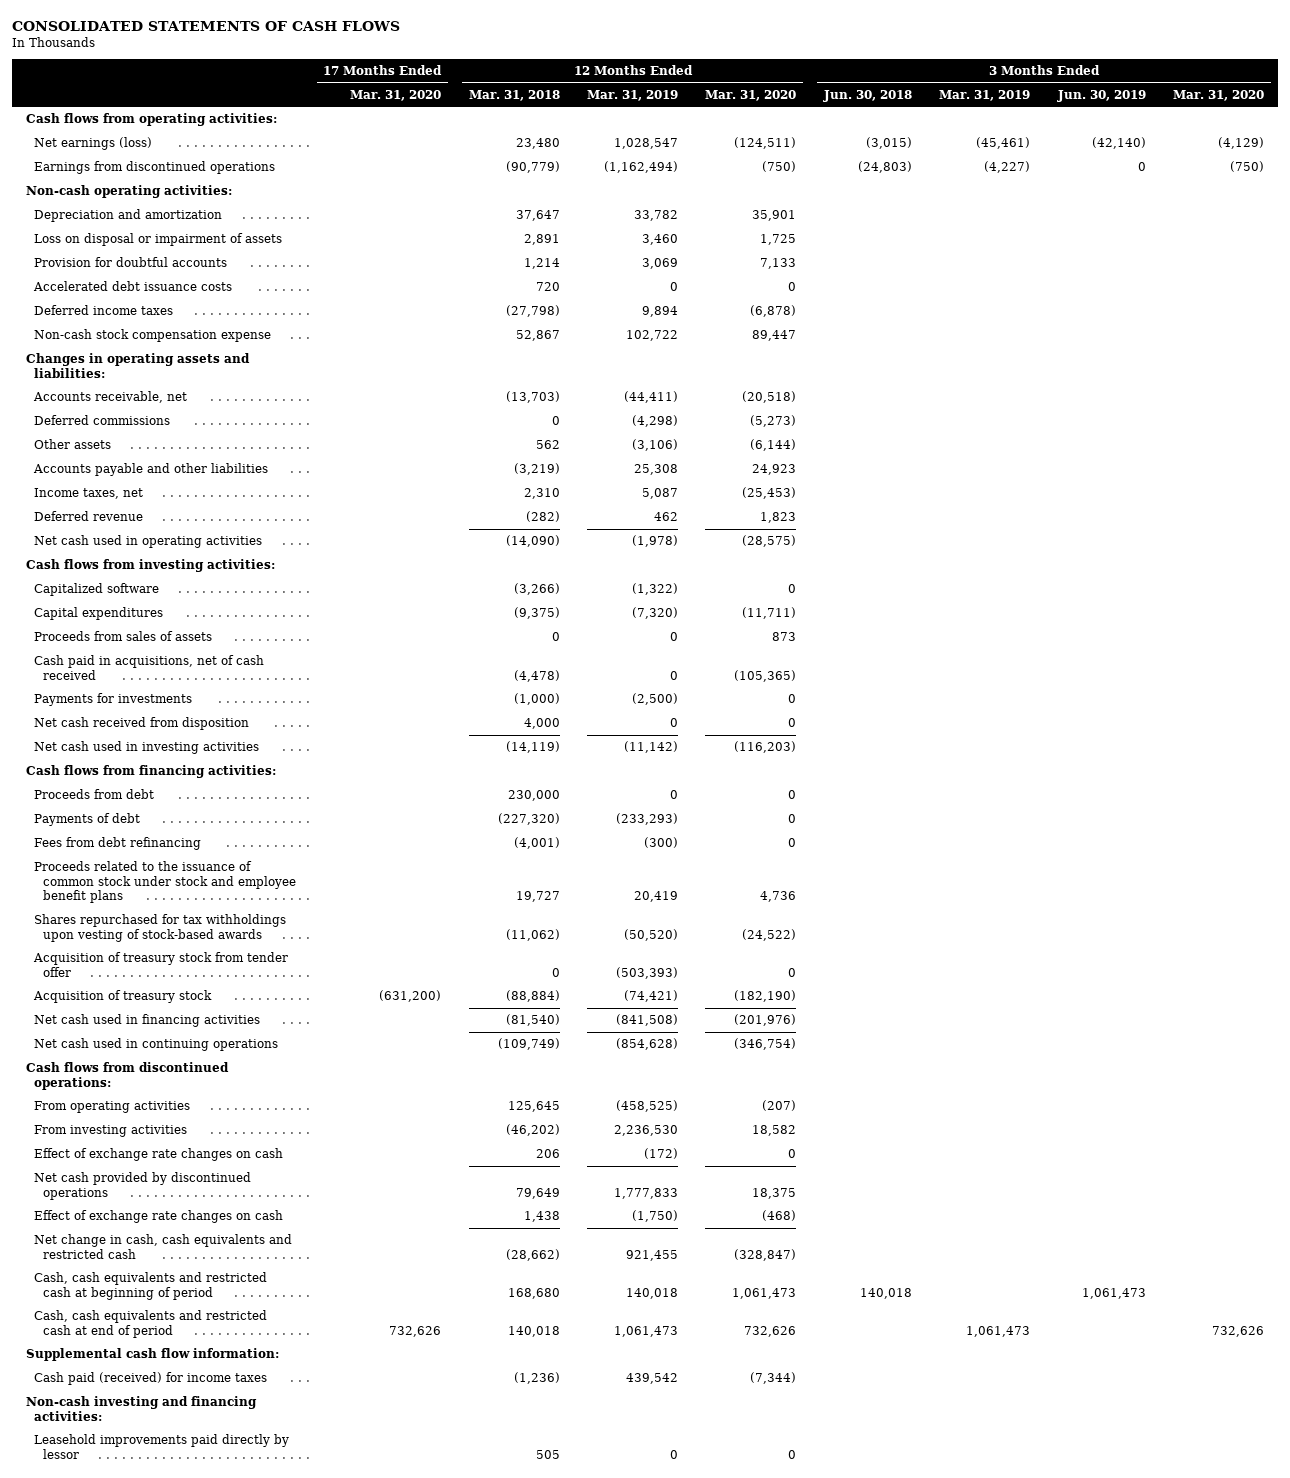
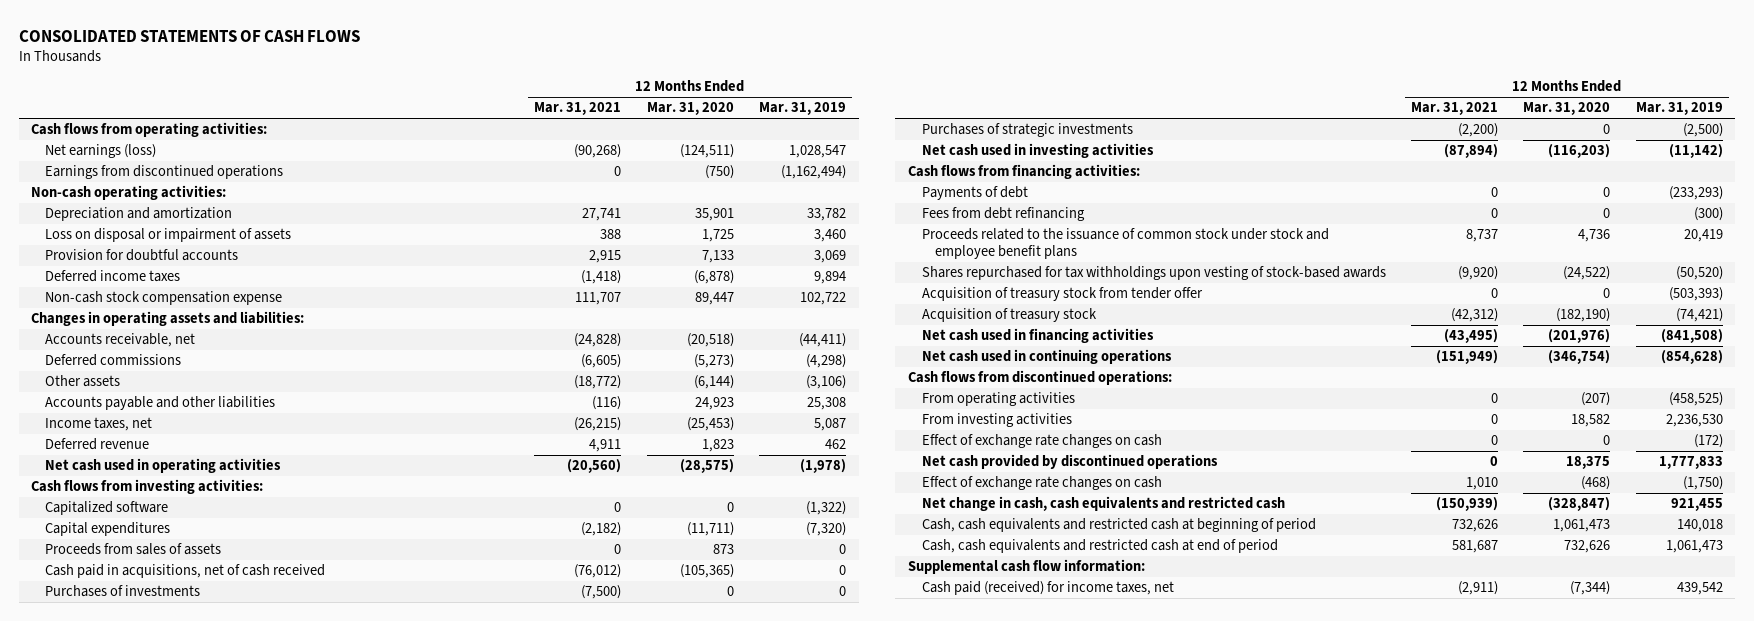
- | 17 Months Ended Mar. 31, 2020 | 12 Months Ended Mar. 31, 2018 | 12 Months Ended Mar. 31, 2019 | 12 Months Ended Mar. 31, 2020 | 3 Months Ended Jun. 30, 2018 | 3 Months Ended Mar. 31, 2019 | 3 Months Ended Jun. 30, 2019 | 3 Months Ended Mar. 31, 2020
+ | 12 Months Ended Mar. 31, 2021 | 12 Months Ended Mar. 31, 2020 | 12 Months Ended Mar. 31, 2019
- Accelerated debt issuance costs | | 720 | 0 | 0 | | | |
- Payments for investments | | (1,000) | (2,500) | 0 | | | |
- Net cash received from disposition | | 4,000 | 0 | 0 | | | |
+ Purchases of investments | (7,500) | 0 | 0
+ Purchases of strategic investments | (2,200) | 0 | (2,500)
- Proceeds from debt | | 230,000 | 0 | 0 | | | |
- Cash paid (received) for income taxes | | (1,236) | 439,542 | (7,344) | | | |
- Non-cash investing and financing activities:
- Leasehold improvements paid directly by lessor | | 505 | 0 | 0 | | | |
+ Cash paid (received) for income taxes, net | (2,911) | (7,344) | 439,542

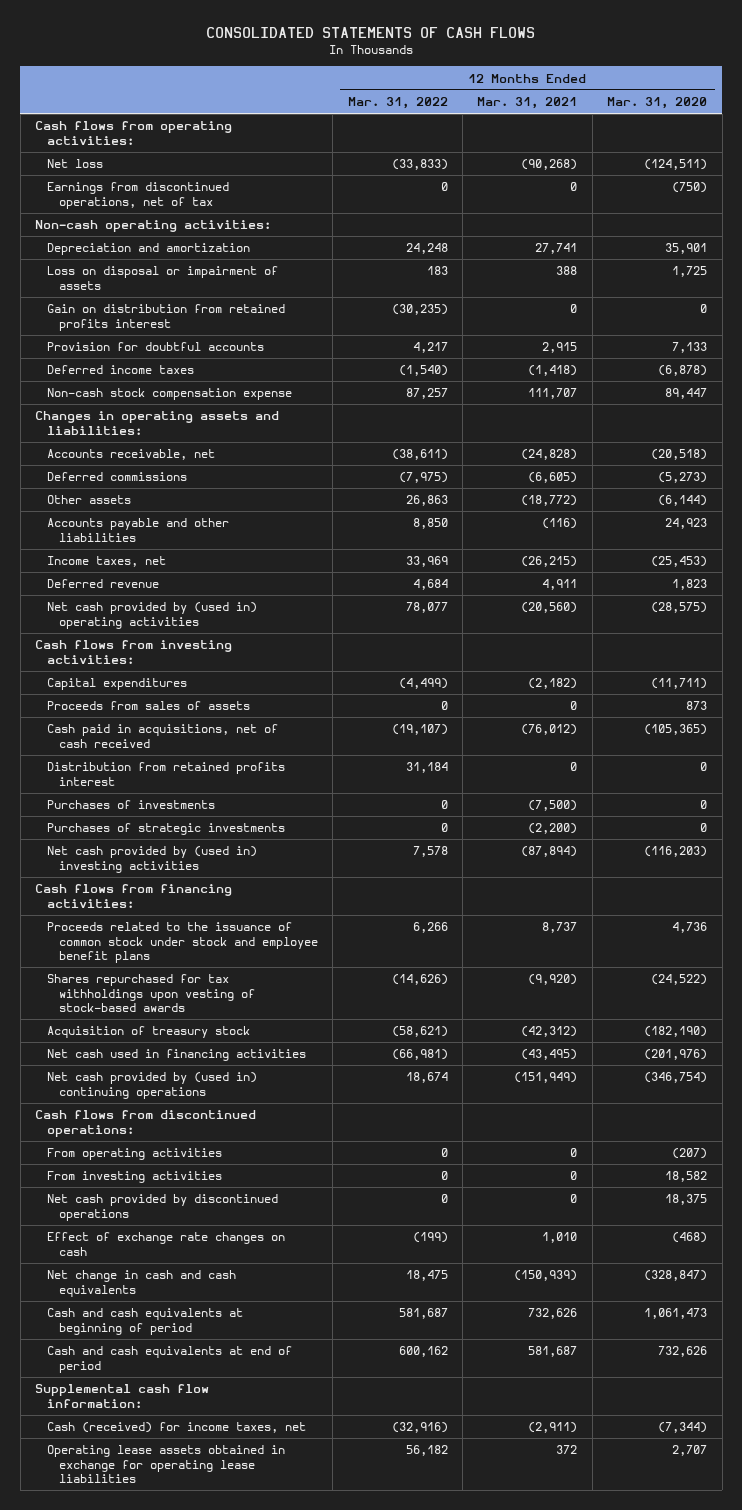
- | 12 Months Ended Mar. 31, 2021 | 12 Months Ended Mar. 31, 2020 | 12 Months Ended Mar. 31, 2019
+ | 12 Months Ended Mar. 31, 2022 | 12 Months Ended Mar. 31, 2021 | 12 Months Ended Mar. 31, 2020
- Net earnings (loss) | (90,268) | (124,511) | 1,028,547
- Earnings from discontinued operations | 0 | (750) | (1,162,494)
+ Net loss | (33,833) | (90,268) | (124,511)
+ Earnings from discontinued operations, net of tax | 0 | 0 | (750)
+ Gain on distribution from retained profits interest | (30,235) | 0 | 0
- Net cash used in operating activities | (20,560) | (28,575) | (1,978)
+ Net cash provided by (used in) operating activities | 78,077 | (20,560) | (28,575)
- Capitalized software | 0 | 0 | (1,322)
+ Distribution from retained profits interest | 31,184 | 0 | 0
- Net cash used in investing activities | (87,894) | (116,203) | (11,142)
+ Net cash provided by (used in) investing activities | 7,578 | (87,894) | (116,203)
- Payments of debt | 0 | 0 | (233,293)
- Fees from debt refinancing | 0 | 0 | (300)
- Acquisition of treasury stock from tender offer | 0 | 0 | (503,393)
- Net cash used in continuing operations | (151,949) | (346,754) | (854,628)
+ Net cash provided by (used in) continuing operations | 18,674 | (151,949) | (346,754)
- Effect of exchange rate changes on cash | 0 | 0 | (172)
- Net change in cash, cash equivalents and restricted cash | (150,939) | (328,847) | 921,455
- Cash, cash equivalents and restricted cash at beginning of period | 732,626 | 1,061,473 | 140,018
- Cash, cash equivalents and restricted cash at end of period | 581,687 | 732,626 | 1,061,473
+ Net change in cash and cash equivalents | 18,475 | (150,939) | (328,847)
+ Cash and cash equivalents at beginning of period | 581,687 | 732,626 | 1,061,473
+ Cash and cash equivalents at end of period | 600,162 | 581,687 | 732,626
- Cash paid (received) for income taxes, net | (2,911) | (7,344) | 439,542
+ Cash (received) for income taxes, net | (32,916) | (2,911) | (7,344)
+ Operating lease assets obtained in exchange for operating lease liabilities | 56,182 | 372 | 2,707

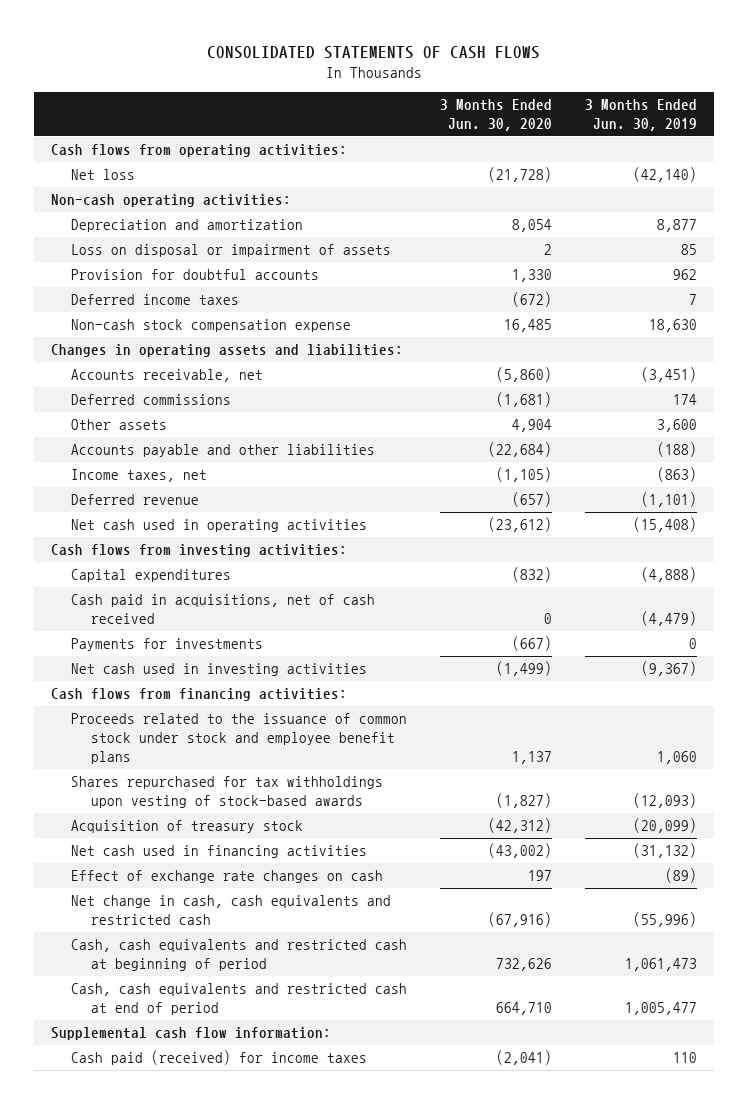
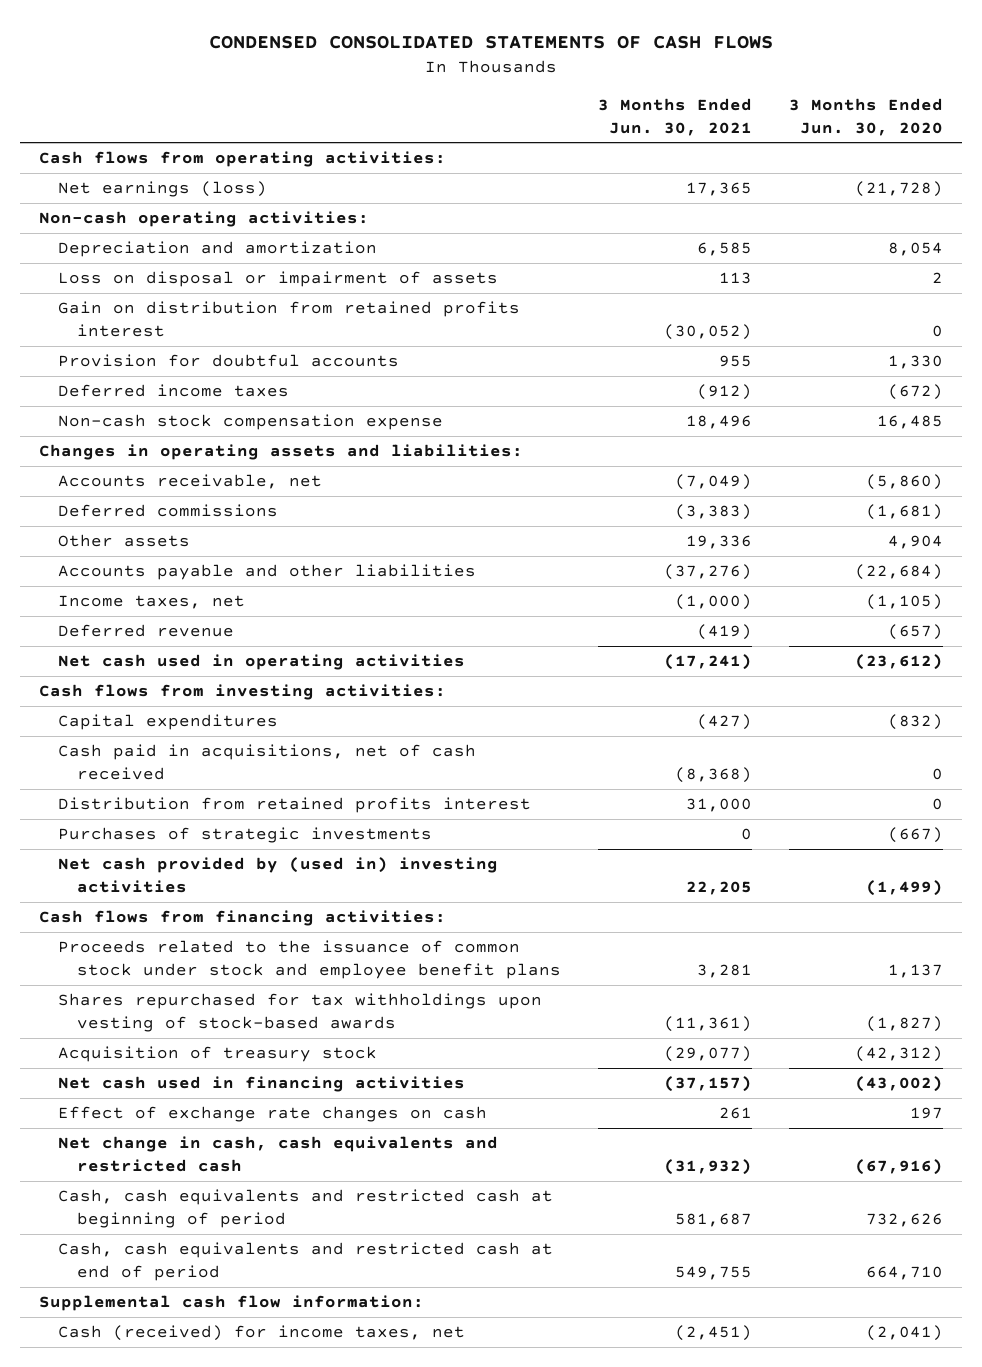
- CONSOLIDATED STATEMENTS OF CASH FLOWS
+ CONDENSED CONSOLIDATED STATEMENTS OF CASH FLOWS
- | 3 Months Ended Jun. 30, 2020 | 3 Months Ended Jun. 30, 2019
+ | 3 Months Ended Jun. 30, 2021 | 3 Months Ended Jun. 30, 2020
- Net loss | (21,728) | (42,140)
+ Net earnings (loss) | 17,365 | (21,728)
+ Gain on distribution from retained profits interest | (30,052) | 0
- Payments for investments | (667) | 0
- Net cash used in investing activities | (1,499) | (9,367)
+ Distribution from retained profits interest | 31,000 | 0
+ Purchases of strategic investments | 0 | (667)
+ Net cash provided by (used in) investing activities | 22,205 | (1,499)
- Cash paid (received) for income taxes | (2,041) | 110
+ Cash (received) for income taxes, net | (2,451) | (2,041)

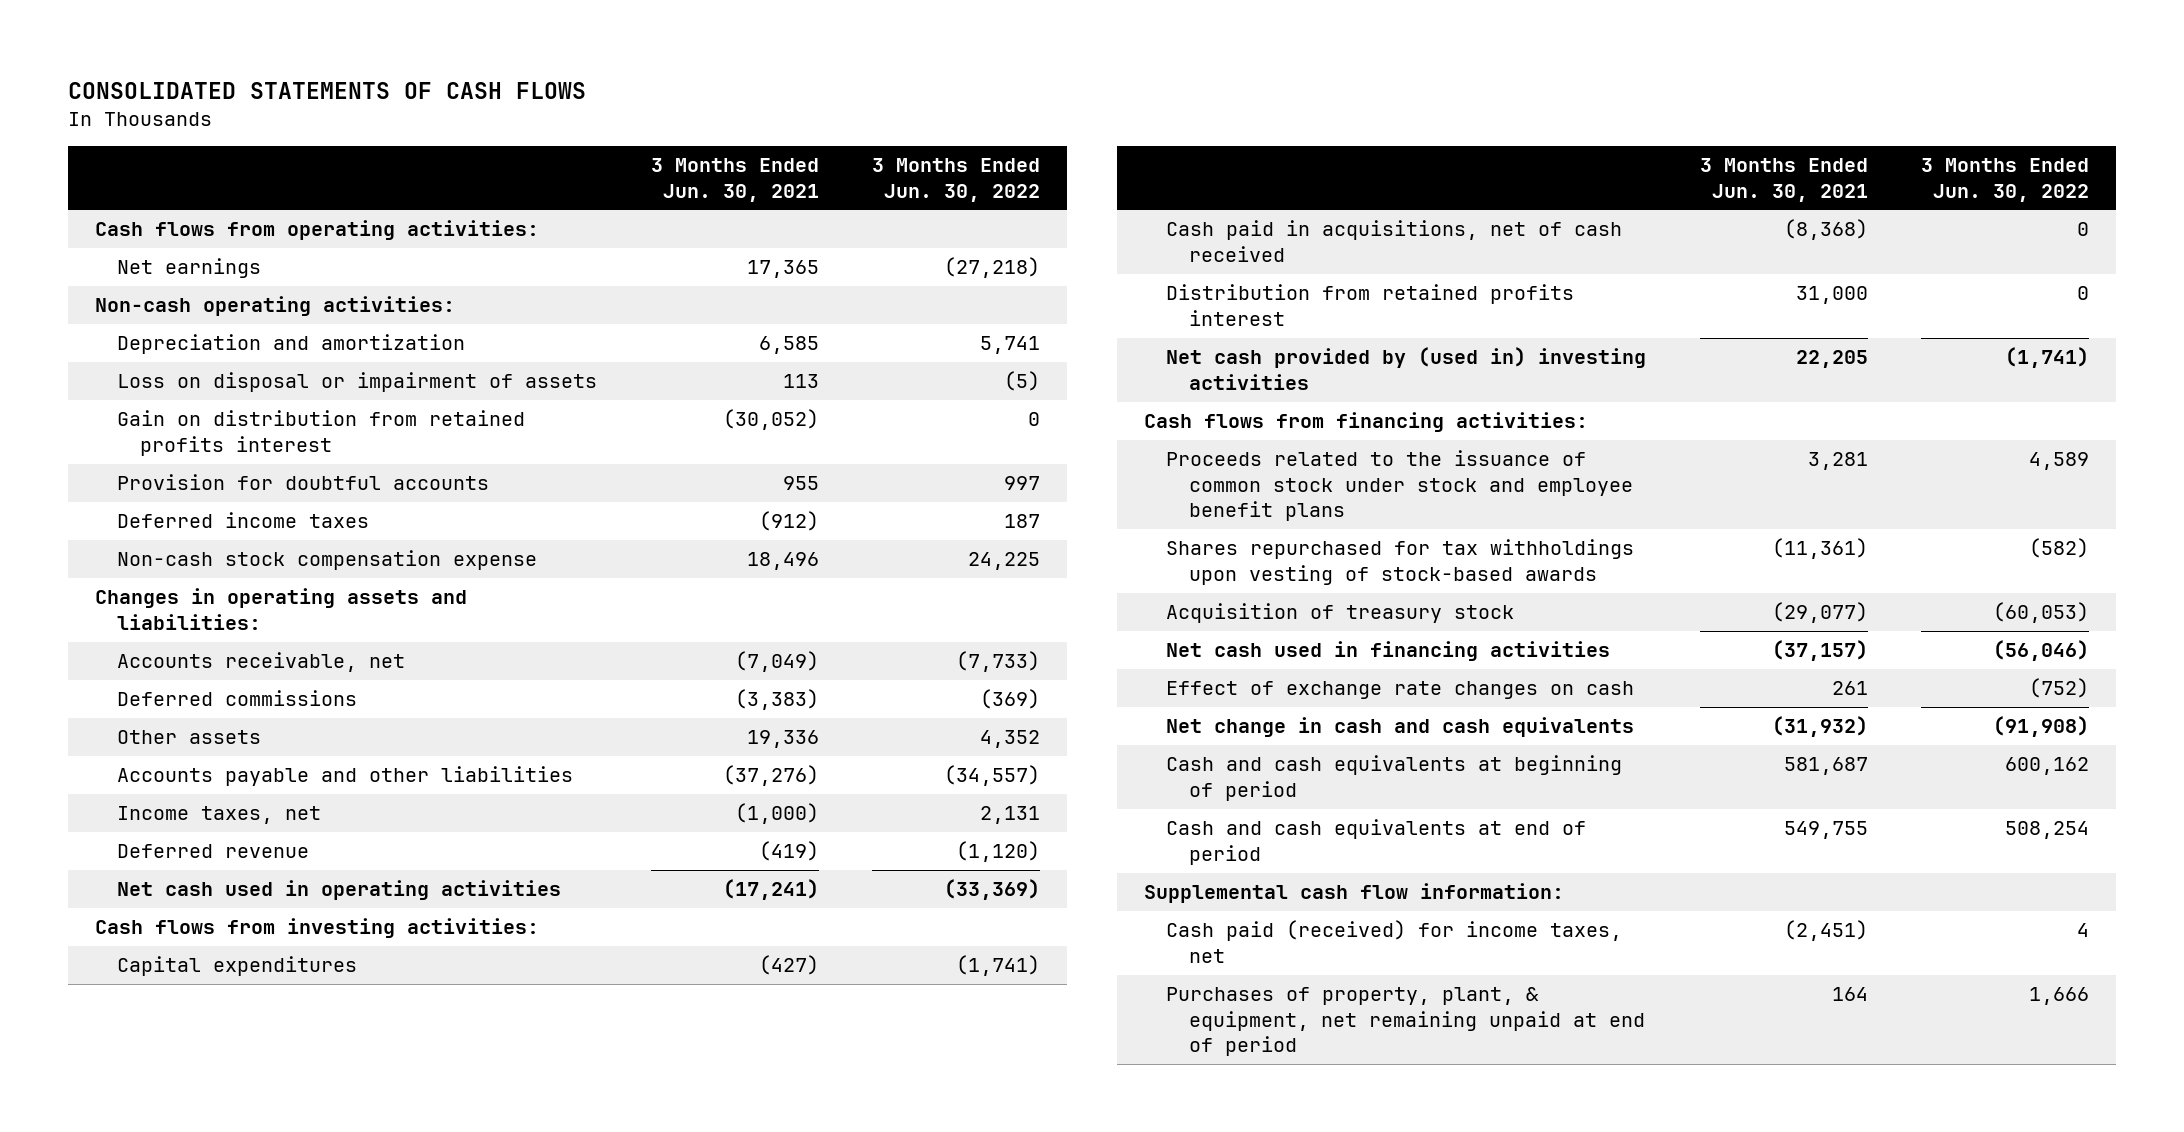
- CONDENSED CONSOLIDATED STATEMENTS OF CASH FLOWS
+ CONSOLIDATED STATEMENTS OF CASH FLOWS
- | 3 Months Ended Jun. 30, 2021 | 3 Months Ended Jun. 30, 2020
+ | 3 Months Ended Jun. 30, 2021 | 3 Months Ended Jun. 30, 2022
- Net earnings (loss) | 17,365 | (21,728)
+ Net earnings | 17,365 | (27,218)
- Purchases of strategic investments | 0 | (667)
- Net change in cash, cash equivalents and restricted cash | (31,932) | (67,916)
- Cash, cash equivalents and restricted cash at beginning of period | 581,687 | 732,626
- Cash, cash equivalents and restricted cash at end of period | 549,755 | 664,710
+ Net change in cash and cash equivalents | (31,932) | (91,908)
+ Cash and cash equivalents at beginning of period | 581,687 | 600,162
+ Cash and cash equivalents at end of period | 549,755 | 508,254
- Cash (received) for income taxes, net | (2,451) | (2,041)
+ Cash paid (received) for income taxes, net | (2,451) | 4
+ Purchases of property, plant, & equipment, net remaining unpaid at end of period | 164 | 1,666

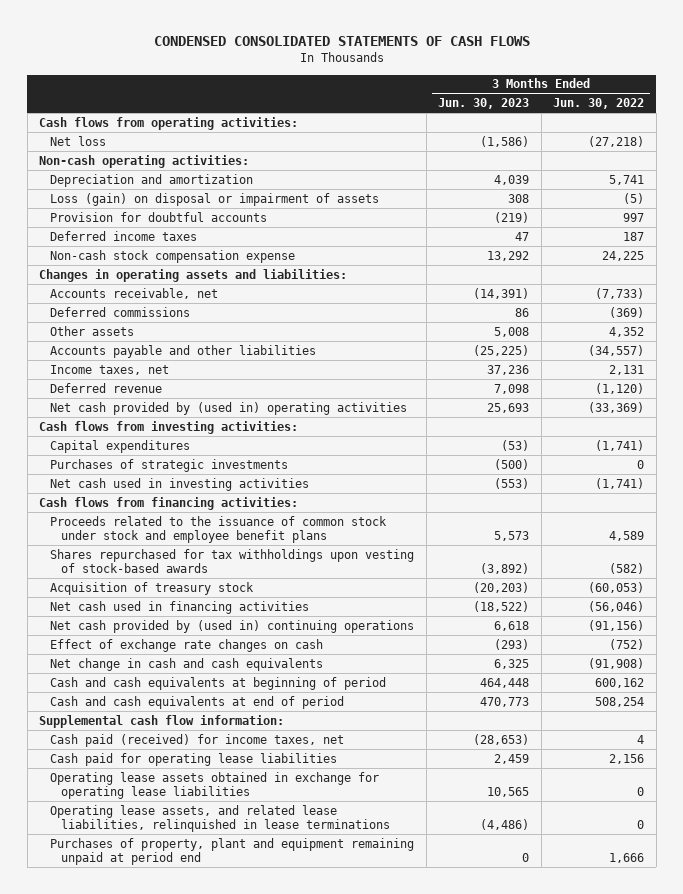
- CONSOLIDATED STATEMENTS OF CASH FLOWS
+ CONDENSED CONSOLIDATED STATEMENTS OF CASH FLOWS
- | 3 Months Ended Jun. 30, 2021 | 3 Months Ended Jun. 30, 2022
+ | 3 Months Ended Jun. 30, 2023 | 3 Months Ended Jun. 30, 2022
- Net earnings | 17,365 | (27,218)
+ Net loss | (1,586) | (27,218)
- Loss on disposal or impairment of assets | 113 | (5)
- Gain on distribution from retained profits interest | (30,052) | 0
+ Loss (gain) on disposal or impairment of assets | 308 | (5)
- Net cash used in operating activities | (17,241) | (33,369)
+ Net cash provided by (used in) operating activities | 25,693 | (33,369)
- Cash paid in acquisitions, net of cash received | (8,368) | 0
- Distribution from retained profits interest | 31,000 | 0
- Net cash provided by (used in) investing activities | 22,205 | (1,741)
+ Purchases of strategic investments | (500) | 0
+ Net cash used in investing activities | (553) | (1,741)
+ Net cash provided by (used in) continuing operations | 6,618 | (91,156)
- Purchases of property, plant, & equipment, net remaining unpaid at end of period | 164 | 1,666
+ Cash paid for operating lease liabilities | 2,459 | 2,156
+ Operating lease assets obtained in exchange for operating lease liabilities | 10,565 | 0
+ Operating lease assets, and related lease liabilities, relinquished in lease terminations | (4,486) | 0
+ Purchases of property, plant and equipment remaining unpaid at period end | 0 | 1,666

